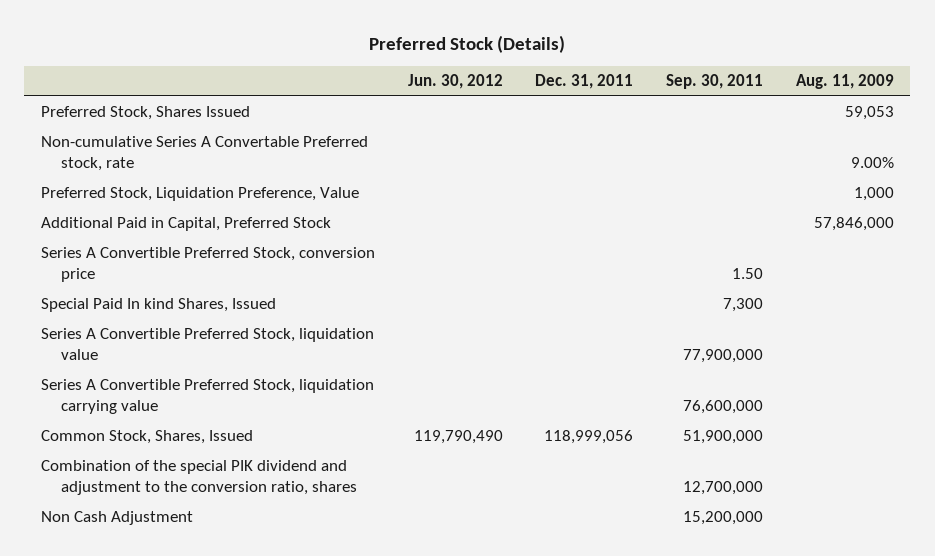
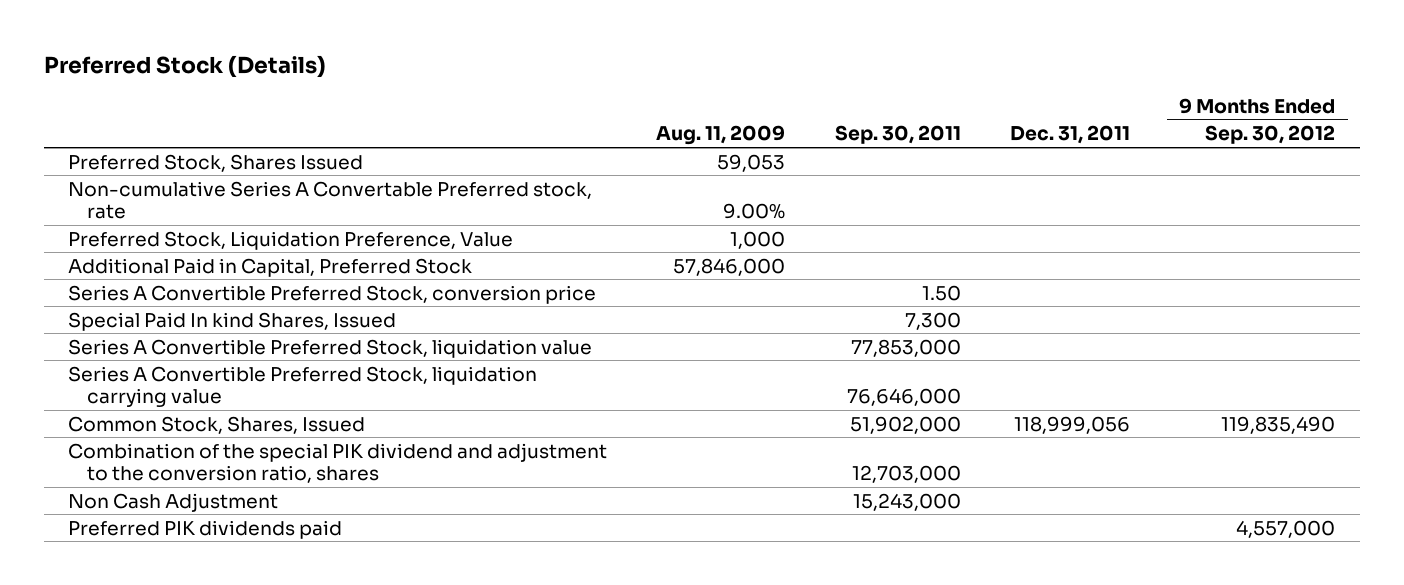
- | Jun. 30, 2012 | Dec. 31, 2011 | Sep. 30, 2011 | Aug. 11, 2009
+ | Aug. 11, 2009 | Sep. 30, 2011 | Dec. 31, 2011 | 9 Months Ended Sep. 30, 2012
- Series A Convertible Preferred Stock, liquidation value | | | 77,900,000 |
- Series A Convertible Preferred Stock, liquidation carrying value | | | 76,600,000 |
- Common Stock, Shares, Issued | 119,790,490 | 118,999,056 | 51,900,000 |
- Combination of the special PIK dividend and adjustment to the conversion ratio, shares | | | 12,700,000 |
- Non Cash Adjustment | | | 15,200,000 |
+ Series A Convertible Preferred Stock, liquidation value | | 77,853,000 | |
+ Series A Convertible Preferred Stock, liquidation carrying value | | 76,646,000 | |
+ Common Stock, Shares, Issued | | 51,902,000 | 118,999,056 | 119,835,490
+ Combination of the special PIK dividend and adjustment to the conversion ratio, shares | | 12,703,000 | |
+ Non Cash Adjustment | | 15,243,000 | |
+ Preferred PIK dividends paid | | | | 4,557,000

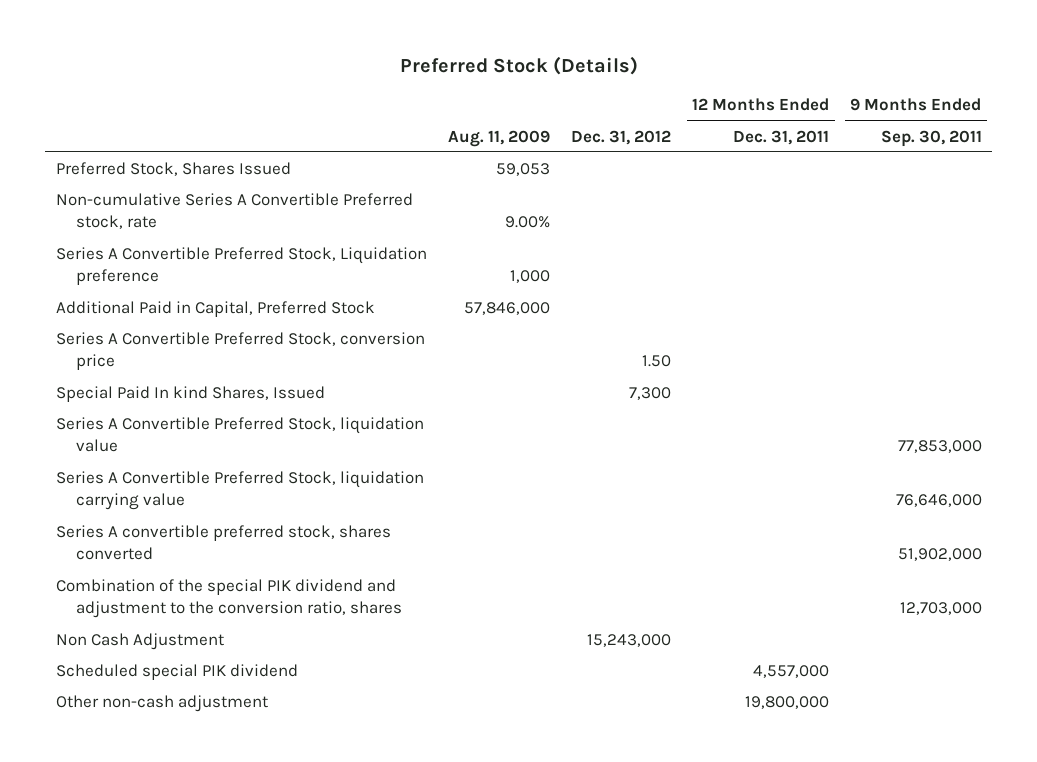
- | Aug. 11, 2009 | Sep. 30, 2011 | Dec. 31, 2011 | 9 Months Ended Sep. 30, 2012
+ | Aug. 11, 2009 | Dec. 31, 2012 | 12 Months Ended Dec. 31, 2011 | 9 Months Ended Sep. 30, 2011
- Non-cumulative Series A Convertable Preferred stock, rate | 9.00% | | |
- Preferred Stock, Liquidation Preference, Value | 1,000 | | |
+ Non-cumulative Series A Convertible Preferred stock, rate | 9.00% | | |
+ Series A Convertible Preferred Stock, Liquidation preference | 1,000 | | |
- Common Stock, Shares, Issued | | 51,902,000 | 118,999,056 | 119,835,490
+ Series A convertible preferred stock, shares converted | | | | 51,902,000
- Preferred PIK dividends paid | | | | 4,557,000
+ Scheduled special PIK dividend | | | 4,557,000 |
+ Other non-cash adjustment | | | 19,800,000 |

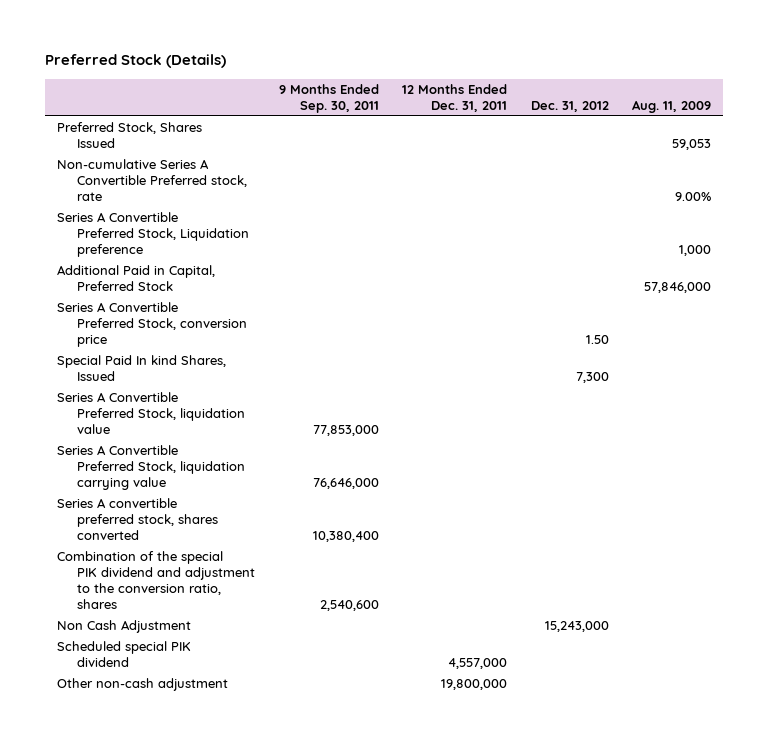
- | Aug. 11, 2009 | Dec. 31, 2012 | 12 Months Ended Dec. 31, 2011 | 9 Months Ended Sep. 30, 2011
+ | 9 Months Ended Sep. 30, 2011 | 12 Months Ended Dec. 31, 2011 | Dec. 31, 2012 | Aug. 11, 2009
- Series A convertible preferred stock, shares converted | | | | 51,902,000
- Combination of the special PIK dividend and adjustment to the conversion ratio, shares | | | | 12,703,000
+ Series A convertible preferred stock, shares converted | 10,380,400 | | |
+ Combination of the special PIK dividend and adjustment to the conversion ratio, shares | 2,540,600 | | |

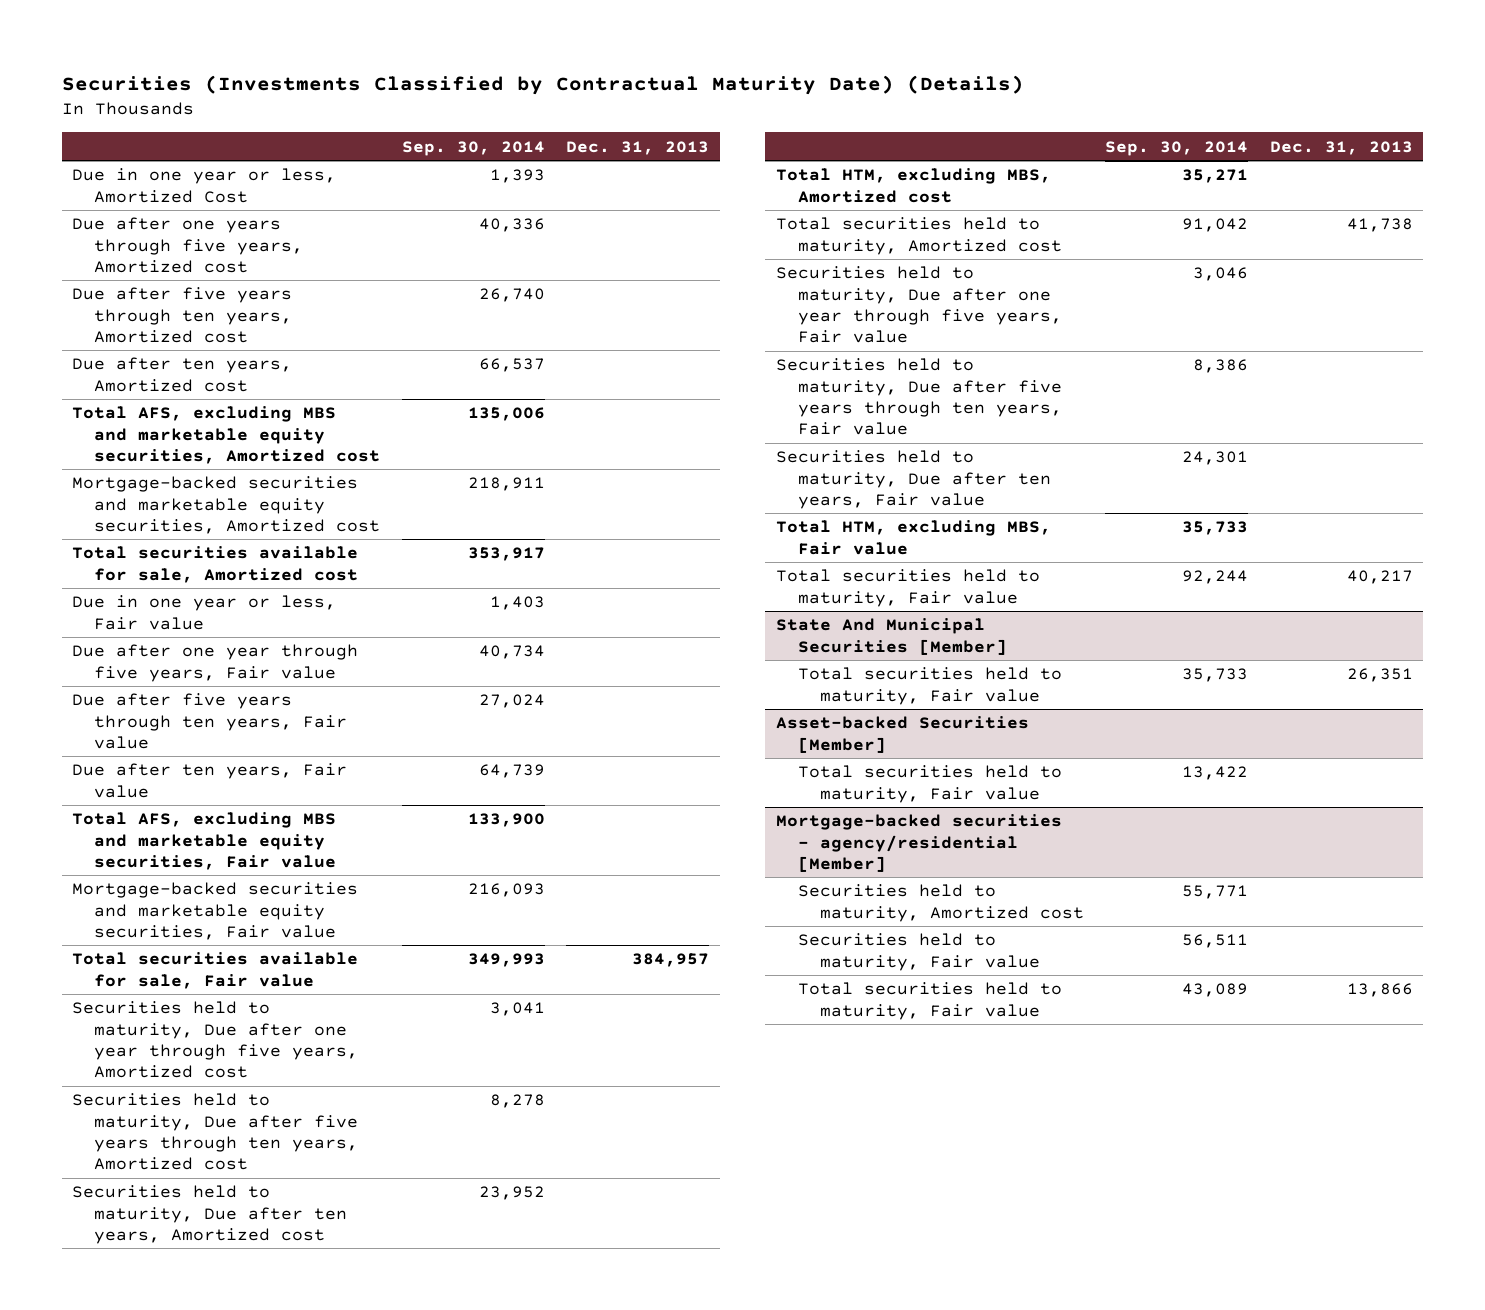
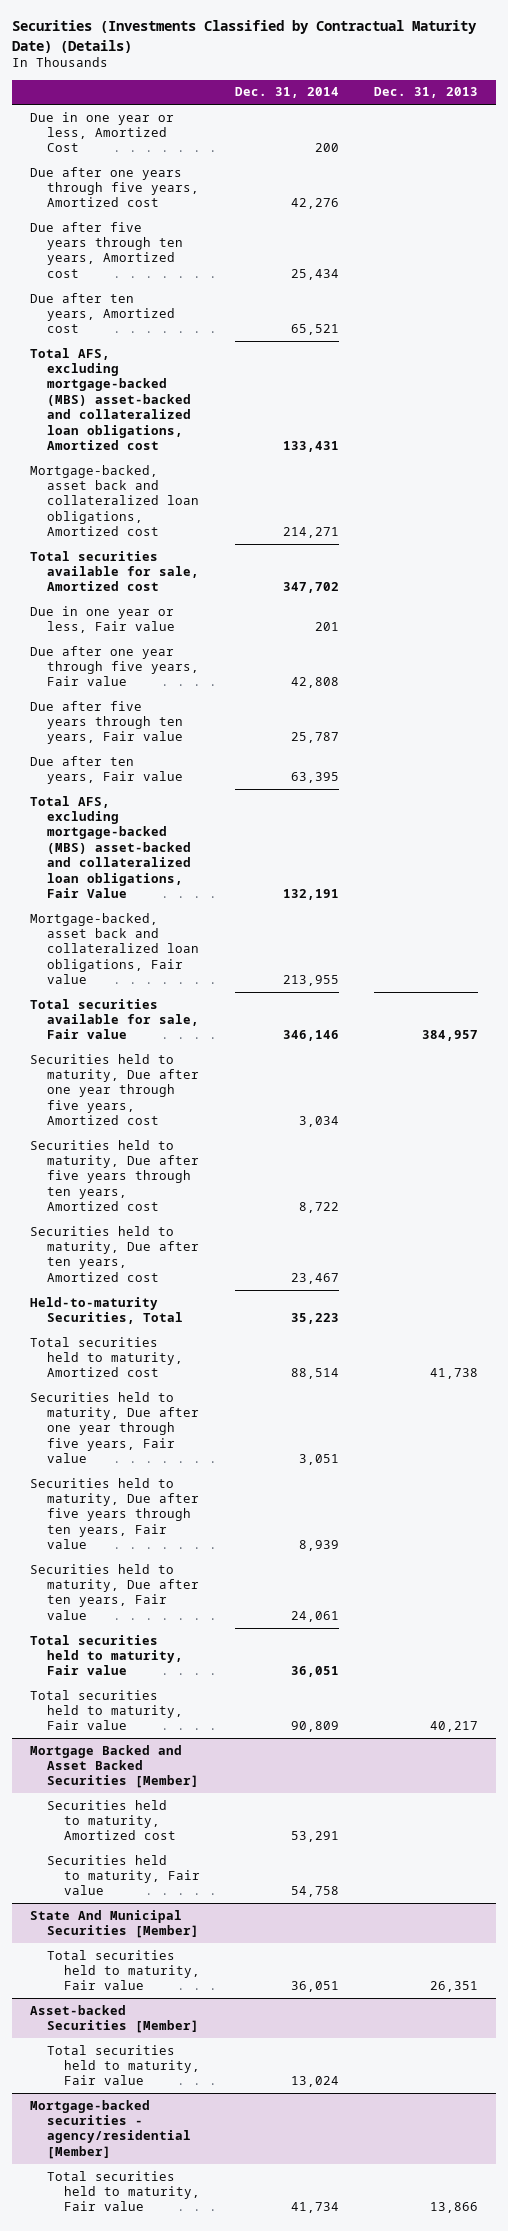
- | Sep. 30, 2014 | Dec. 31, 2013
+ | Dec. 31, 2014 | Dec. 31, 2013
- Total AFS, excluding MBS and marketable equity securities, Amortized cost | 135,006 |
- Mortgage-backed securities and marketable equity securities, Amortized cost | 218,911 |
+ Total AFS, excluding mortgage-backed (MBS) asset-backed and collateralized loan obligations, Amortized cost | 133,431 |
+ Mortgage-backed, asset back and collateralized loan obligations, Amortized cost | 214,271 |
- Total AFS, excluding MBS and marketable equity securities, Fair value | 133,900 |
- Mortgage-backed securities and marketable equity securities, Fair value | 216,093 |
+ Total AFS, excluding mortgage-backed (MBS) asset-backed and collateralized loan obligations, Fair Value | 132,191 |
+ Mortgage-backed, asset back and collateralized loan obligations, Fair value | 213,955 |
- Total HTM, excluding MBS, Amortized cost | 35,271 |
+ Held-to-maturity Securities, Total | 35,223 |
- Total HTM, excluding MBS, Fair value | 35,733 |
+ Total securities held to maturity, Fair value | 36,051 |
+ Mortgage Backed and Asset Backed Securities [Member]
+ Securities held to maturity, Amortized cost | 53,291 |
+ Securities held to maturity, Fair value | 54,758 |
@ Mortgage-backed securities - agency/residential [Member]
- Securities held to maturity, Amortized cost | 55,771 |
- Securities held to maturity, Fair value | 56,511 |

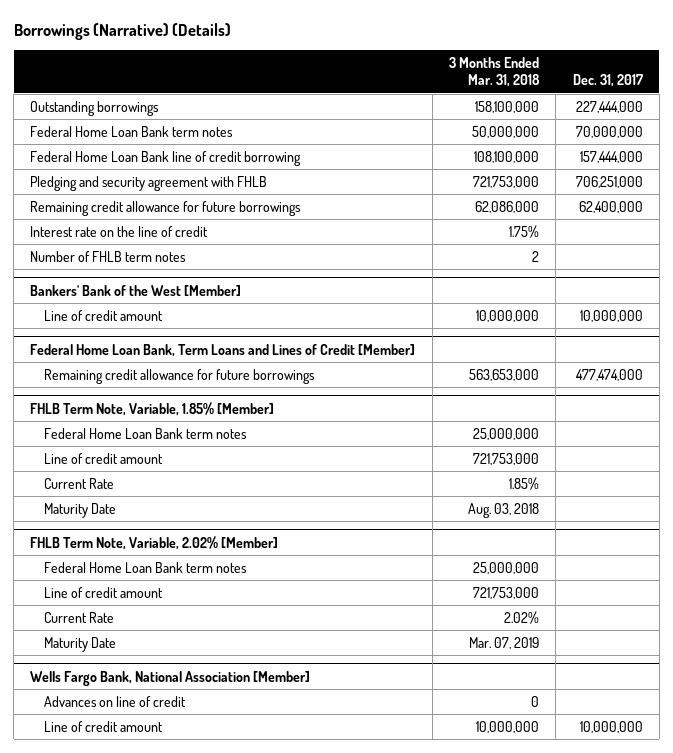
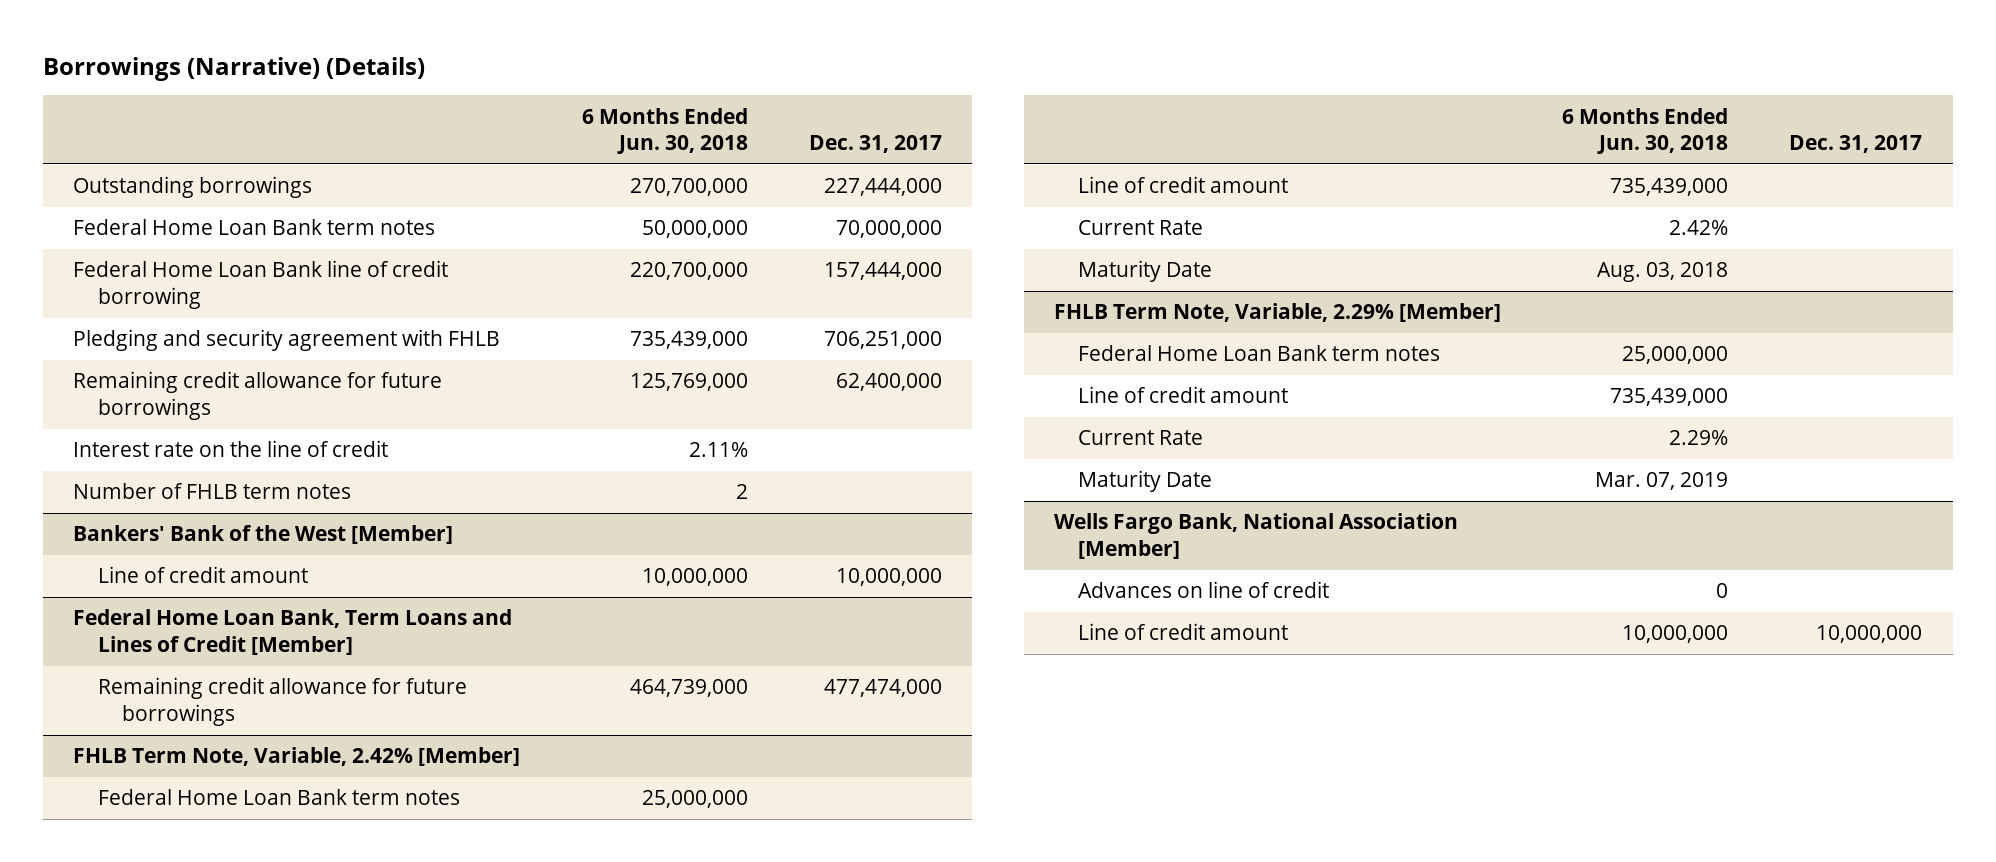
- | 3 Months Ended Mar. 31, 2018 | Dec. 31, 2017
+ | 6 Months Ended Jun. 30, 2018 | Dec. 31, 2017
- FHLB Term Note, Variable, 1.85% [Member]
+ FHLB Term Note, Variable, 2.42% [Member]
- FHLB Term Note, Variable, 2.02% [Member]
+ FHLB Term Note, Variable, 2.29% [Member]

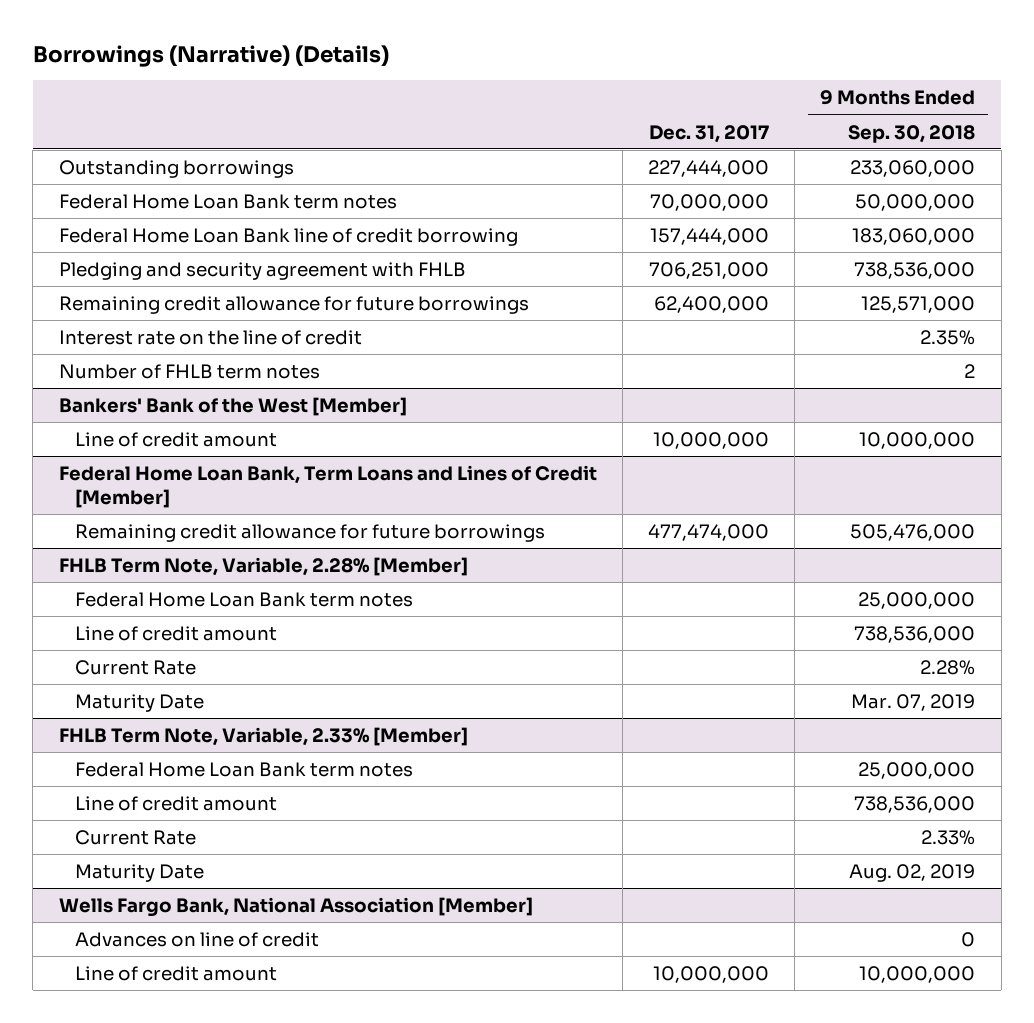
- | 6 Months Ended Jun. 30, 2018 | Dec. 31, 2017
+ | Dec. 31, 2017 | 9 Months Ended Sep. 30, 2018
- FHLB Term Note, Variable, 2.42% [Member]
+ FHLB Term Note, Variable, 2.28% [Member]
- FHLB Term Note, Variable, 2.29% [Member]
+ FHLB Term Note, Variable, 2.33% [Member]

